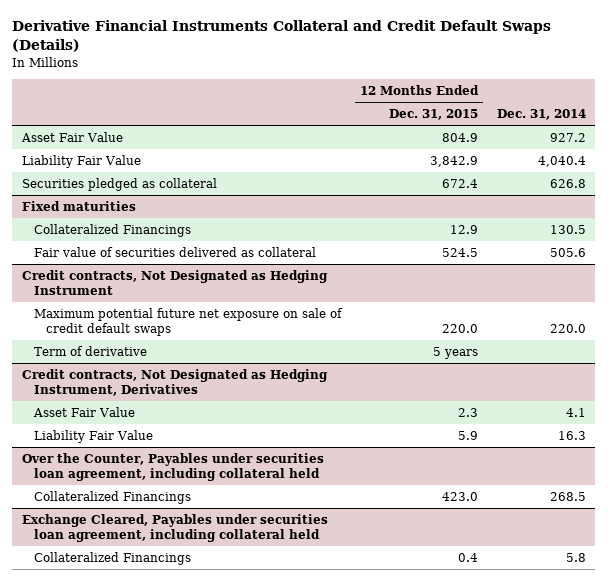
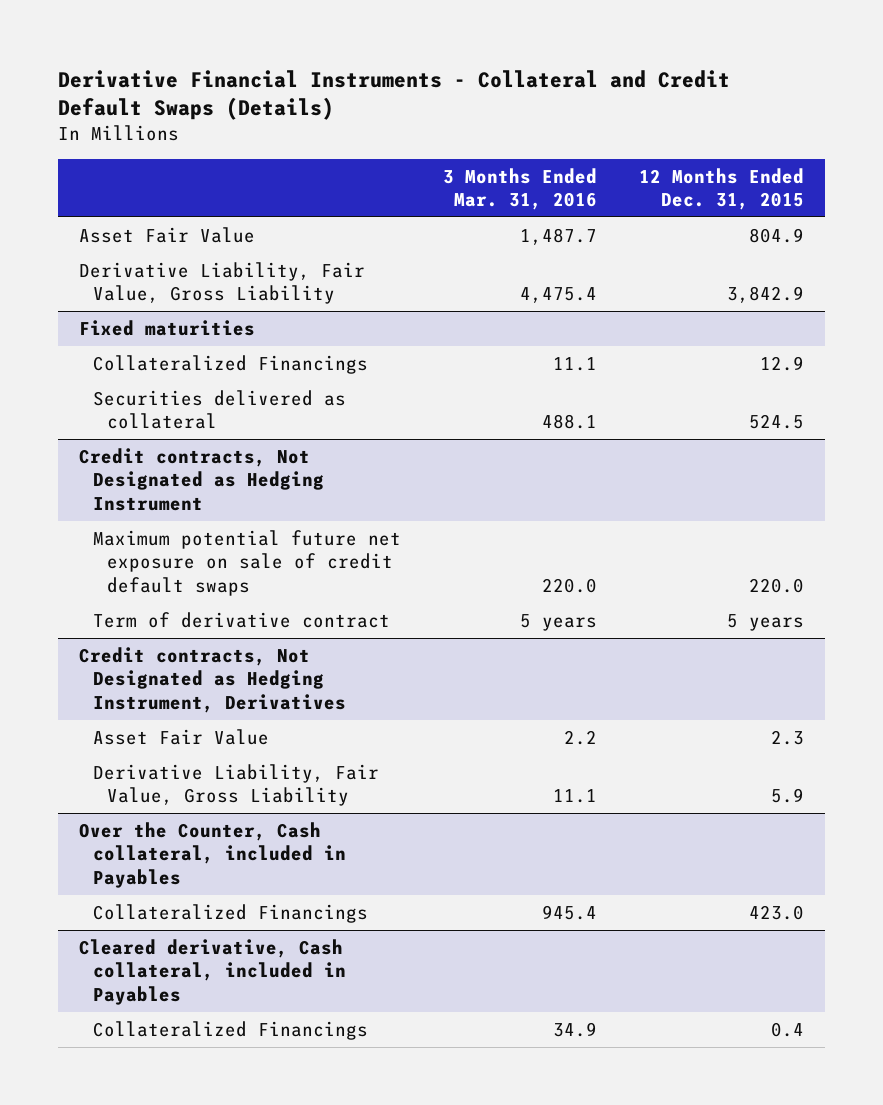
- Derivative Financial Instruments Collateral and Credit Default Swaps (Details)
+ Derivative Financial Instruments - Collateral and Credit Default Swaps (Details)
- | 12 Months Ended Dec. 31, 2015 | Dec. 31, 2014
+ | 3 Months Ended Mar. 31, 2016 | 12 Months Ended Dec. 31, 2015
- Liability Fair Value | 3,842.9 | 4,040.4
- Securities pledged as collateral | 672.4 | 626.8
+ Derivative Liability, Fair Value, Gross Liability | 4,475.4 | 3,842.9
@ Fixed maturities
- Fair value of securities delivered as collateral | 524.5 | 505.6
+ Securities delivered as collateral | 488.1 | 524.5
@ Credit contracts, Not Designated as Hedging Instrument
- Term of derivative | 5 years |
+ Term of derivative contract | 5 years | 5 years
@ Credit contracts, Not Designated as Hedging Instrument, Derivatives
- Liability Fair Value | 5.9 | 16.3
- Over the Counter, Payables under securities loan agreement, including collateral held
@ Credit contracts, Not Designated as Hedging Instrument, Derivatives
+ Derivative Liability, Fair Value, Gross Liability | 11.1 | 5.9
+ Over the Counter, Cash collateral, included in Payables
- Exchange Cleared, Payables under securities loan agreement, including collateral held
+ Cleared derivative, Cash collateral, included in Payables

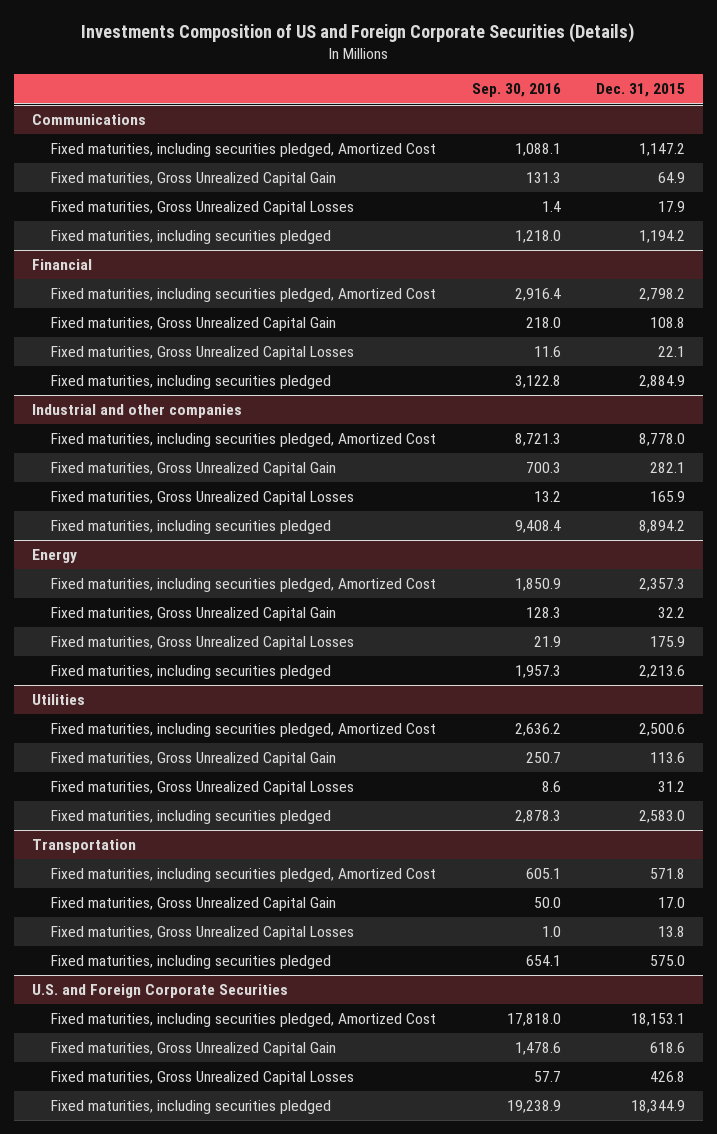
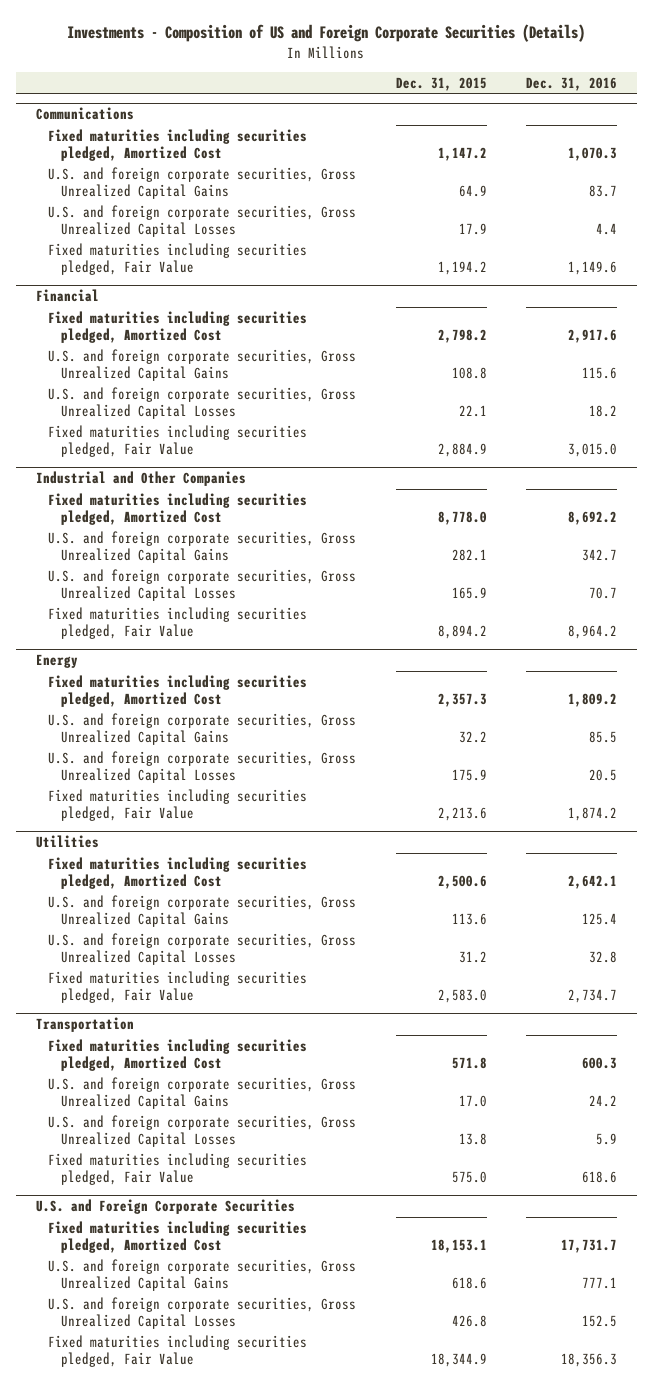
- Investments Composition of US and Foreign Corporate Securities (Details)
+ Investments - Composition of US and Foreign Corporate Securities (Details)
- | Sep. 30, 2016 | Dec. 31, 2015
+ | Dec. 31, 2015 | Dec. 31, 2016
@ Communications
- Fixed maturities, including securities pledged, Amortized Cost | 1,088.1 | 1,147.2
- Fixed maturities, Gross Unrealized Capital Gain | 131.3 | 64.9
- Fixed maturities, Gross Unrealized Capital Losses | 1.4 | 17.9
- Fixed maturities, including securities pledged | 1,218.0 | 1,194.2
+ Fixed maturities including securities pledged, Amortized Cost | 1,147.2 | 1,070.3
+ U.S. and foreign corporate securities, Gross Unrealized Capital Gains | 64.9 | 83.7
+ U.S. and foreign corporate securities, Gross Unrealized Capital Losses | 17.9 | 4.4
+ Fixed maturities including securities pledged, Fair Value | 1,194.2 | 1,149.6
@ Financial
- Fixed maturities, including securities pledged, Amortized Cost | 2,916.4 | 2,798.2
- Fixed maturities, Gross Unrealized Capital Gain | 218.0 | 108.8
- Fixed maturities, Gross Unrealized Capital Losses | 11.6 | 22.1
- Fixed maturities, including securities pledged | 3,122.8 | 2,884.9
- Industrial and other companies
- Fixed maturities, including securities pledged, Amortized Cost | 8,721.3 | 8,778.0
- Fixed maturities, Gross Unrealized Capital Gain | 700.3 | 282.1
- Fixed maturities, Gross Unrealized Capital Losses | 13.2 | 165.9
- Fixed maturities, including securities pledged | 9,408.4 | 8,894.2
@ Financial
+ Fixed maturities including securities pledged, Amortized Cost | 2,798.2 | 2,917.6
+ U.S. and foreign corporate securities, Gross Unrealized Capital Gains | 108.8 | 115.6
+ U.S. and foreign corporate securities, Gross Unrealized Capital Losses | 22.1 | 18.2
+ Fixed maturities including securities pledged, Fair Value | 2,884.9 | 3,015.0
+ Industrial and Other Companies
+ Fixed maturities including securities pledged, Amortized Cost | 8,778.0 | 8,692.2
+ U.S. and foreign corporate securities, Gross Unrealized Capital Gains | 282.1 | 342.7
+ U.S. and foreign corporate securities, Gross Unrealized Capital Losses | 165.9 | 70.7
+ Fixed maturities including securities pledged, Fair Value | 8,894.2 | 8,964.2
@ Energy
- Fixed maturities, including securities pledged, Amortized Cost | 1,850.9 | 2,357.3
- Fixed maturities, Gross Unrealized Capital Gain | 128.3 | 32.2
- Fixed maturities, Gross Unrealized Capital Losses | 21.9 | 175.9
- Fixed maturities, including securities pledged | 1,957.3 | 2,213.6
+ Fixed maturities including securities pledged, Amortized Cost | 2,357.3 | 1,809.2
+ U.S. and foreign corporate securities, Gross Unrealized Capital Gains | 32.2 | 85.5
+ U.S. and foreign corporate securities, Gross Unrealized Capital Losses | 175.9 | 20.5
+ Fixed maturities including securities pledged, Fair Value | 2,213.6 | 1,874.2
@ Utilities
- Fixed maturities, including securities pledged, Amortized Cost | 2,636.2 | 2,500.6
- Fixed maturities, Gross Unrealized Capital Gain | 250.7 | 113.6
- Fixed maturities, Gross Unrealized Capital Losses | 8.6 | 31.2
- Fixed maturities, including securities pledged | 2,878.3 | 2,583.0
+ Fixed maturities including securities pledged, Amortized Cost | 2,500.6 | 2,642.1
+ U.S. and foreign corporate securities, Gross Unrealized Capital Gains | 113.6 | 125.4
+ U.S. and foreign corporate securities, Gross Unrealized Capital Losses | 31.2 | 32.8
+ Fixed maturities including securities pledged, Fair Value | 2,583.0 | 2,734.7
@ Transportation
- Fixed maturities, including securities pledged, Amortized Cost | 605.1 | 571.8
- Fixed maturities, Gross Unrealized Capital Gain | 50.0 | 17.0
- Fixed maturities, Gross Unrealized Capital Losses | 1.0 | 13.8
- Fixed maturities, including securities pledged | 654.1 | 575.0
+ Fixed maturities including securities pledged, Amortized Cost | 571.8 | 600.3
+ U.S. and foreign corporate securities, Gross Unrealized Capital Gains | 17.0 | 24.2
+ U.S. and foreign corporate securities, Gross Unrealized Capital Losses | 13.8 | 5.9
+ Fixed maturities including securities pledged, Fair Value | 575.0 | 618.6
@ U.S. and Foreign Corporate Securities
- Fixed maturities, including securities pledged, Amortized Cost | 17,818.0 | 18,153.1
- Fixed maturities, Gross Unrealized Capital Gain | 1,478.6 | 618.6
- Fixed maturities, Gross Unrealized Capital Losses | 57.7 | 426.8
- Fixed maturities, including securities pledged | 19,238.9 | 18,344.9
+ Fixed maturities including securities pledged, Amortized Cost | 18,153.1 | 17,731.7
+ U.S. and foreign corporate securities, Gross Unrealized Capital Gains | 618.6 | 777.1
+ U.S. and foreign corporate securities, Gross Unrealized Capital Losses | 426.8 | 152.5
+ Fixed maturities including securities pledged, Fair Value | 18,344.9 | 18,356.3

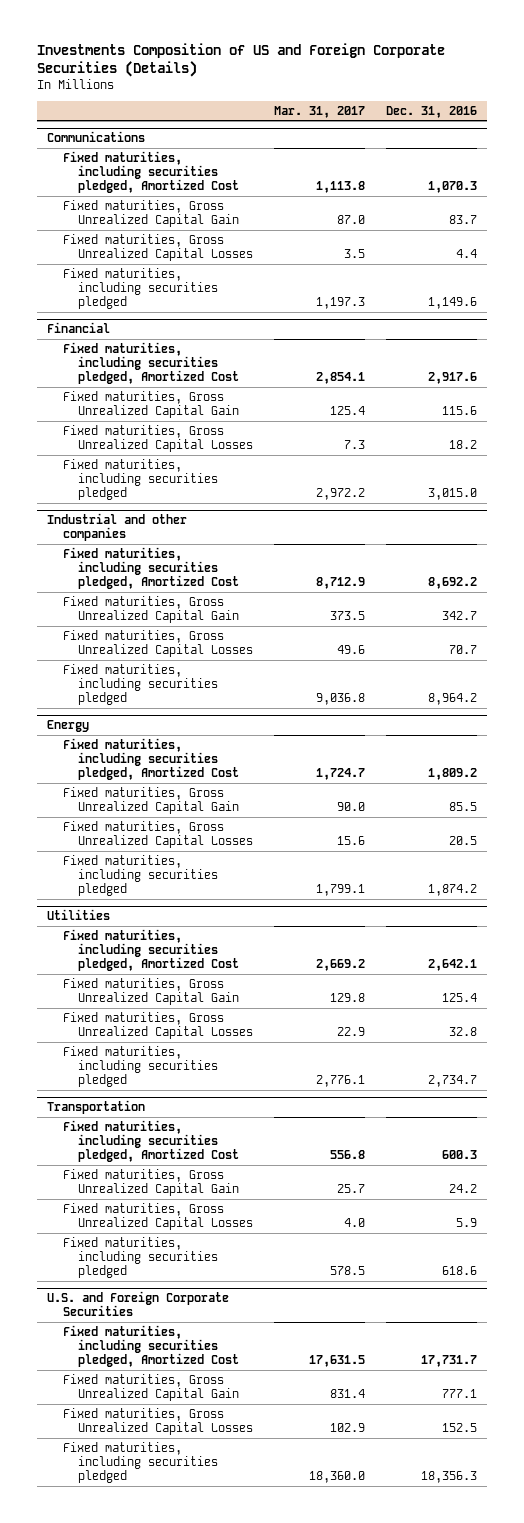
- Investments - Composition of US and Foreign Corporate Securities (Details)
+ Investments Composition of US and Foreign Corporate Securities (Details)
- | Dec. 31, 2015 | Dec. 31, 2016
+ | Mar. 31, 2017 | Dec. 31, 2016
@ Communications
- Fixed maturities including securities pledged, Amortized Cost | 1,147.2 | 1,070.3
- U.S. and foreign corporate securities, Gross Unrealized Capital Gains | 64.9 | 83.7
- U.S. and foreign corporate securities, Gross Unrealized Capital Losses | 17.9 | 4.4
- Fixed maturities including securities pledged, Fair Value | 1,194.2 | 1,149.6
+ Fixed maturities, including securities pledged, Amortized Cost | 1,113.8 | 1,070.3
+ Fixed maturities, Gross Unrealized Capital Gain | 87.0 | 83.7
+ Fixed maturities, Gross Unrealized Capital Losses | 3.5 | 4.4
+ Fixed maturities, including securities pledged | 1,197.3 | 1,149.6
@ Financial
- Fixed maturities including securities pledged, Amortized Cost | 2,798.2 | 2,917.6
- U.S. and foreign corporate securities, Gross Unrealized Capital Gains | 108.8 | 115.6
- U.S. and foreign corporate securities, Gross Unrealized Capital Losses | 22.1 | 18.2
- Fixed maturities including securities pledged, Fair Value | 2,884.9 | 3,015.0
- Industrial and Other Companies
- Fixed maturities including securities pledged, Amortized Cost | 8,778.0 | 8,692.2
- U.S. and foreign corporate securities, Gross Unrealized Capital Gains | 282.1 | 342.7
- U.S. and foreign corporate securities, Gross Unrealized Capital Losses | 165.9 | 70.7
- Fixed maturities including securities pledged, Fair Value | 8,894.2 | 8,964.2
@ Financial
+ Fixed maturities, including securities pledged, Amortized Cost | 2,854.1 | 2,917.6
+ Fixed maturities, Gross Unrealized Capital Gain | 125.4 | 115.6
+ Fixed maturities, Gross Unrealized Capital Losses | 7.3 | 18.2
+ Fixed maturities, including securities pledged | 2,972.2 | 3,015.0
+ Industrial and other companies
+ Fixed maturities, including securities pledged, Amortized Cost | 8,712.9 | 8,692.2
+ Fixed maturities, Gross Unrealized Capital Gain | 373.5 | 342.7
+ Fixed maturities, Gross Unrealized Capital Losses | 49.6 | 70.7
+ Fixed maturities, including securities pledged | 9,036.8 | 8,964.2
@ Energy
- Fixed maturities including securities pledged, Amortized Cost | 2,357.3 | 1,809.2
- U.S. and foreign corporate securities, Gross Unrealized Capital Gains | 32.2 | 85.5
- U.S. and foreign corporate securities, Gross Unrealized Capital Losses | 175.9 | 20.5
- Fixed maturities including securities pledged, Fair Value | 2,213.6 | 1,874.2
+ Fixed maturities, including securities pledged, Amortized Cost | 1,724.7 | 1,809.2
+ Fixed maturities, Gross Unrealized Capital Gain | 90.0 | 85.5
+ Fixed maturities, Gross Unrealized Capital Losses | 15.6 | 20.5
+ Fixed maturities, including securities pledged | 1,799.1 | 1,874.2
@ Utilities
- Fixed maturities including securities pledged, Amortized Cost | 2,500.6 | 2,642.1
- U.S. and foreign corporate securities, Gross Unrealized Capital Gains | 113.6 | 125.4
- U.S. and foreign corporate securities, Gross Unrealized Capital Losses | 31.2 | 32.8
- Fixed maturities including securities pledged, Fair Value | 2,583.0 | 2,734.7
+ Fixed maturities, including securities pledged, Amortized Cost | 2,669.2 | 2,642.1
+ Fixed maturities, Gross Unrealized Capital Gain | 129.8 | 125.4
+ Fixed maturities, Gross Unrealized Capital Losses | 22.9 | 32.8
+ Fixed maturities, including securities pledged | 2,776.1 | 2,734.7
@ Transportation
- Fixed maturities including securities pledged, Amortized Cost | 571.8 | 600.3
- U.S. and foreign corporate securities, Gross Unrealized Capital Gains | 17.0 | 24.2
- U.S. and foreign corporate securities, Gross Unrealized Capital Losses | 13.8 | 5.9
- Fixed maturities including securities pledged, Fair Value | 575.0 | 618.6
+ Fixed maturities, including securities pledged, Amortized Cost | 556.8 | 600.3
+ Fixed maturities, Gross Unrealized Capital Gain | 25.7 | 24.2
+ Fixed maturities, Gross Unrealized Capital Losses | 4.0 | 5.9
+ Fixed maturities, including securities pledged | 578.5 | 618.6
@ U.S. and Foreign Corporate Securities
- Fixed maturities including securities pledged, Amortized Cost | 18,153.1 | 17,731.7
- U.S. and foreign corporate securities, Gross Unrealized Capital Gains | 618.6 | 777.1
- U.S. and foreign corporate securities, Gross Unrealized Capital Losses | 426.8 | 152.5
- Fixed maturities including securities pledged, Fair Value | 18,344.9 | 18,356.3
+ Fixed maturities, including securities pledged, Amortized Cost | 17,631.5 | 17,731.7
+ Fixed maturities, Gross Unrealized Capital Gain | 831.4 | 777.1
+ Fixed maturities, Gross Unrealized Capital Losses | 102.9 | 152.5
+ Fixed maturities, including securities pledged | 18,360.0 | 18,356.3

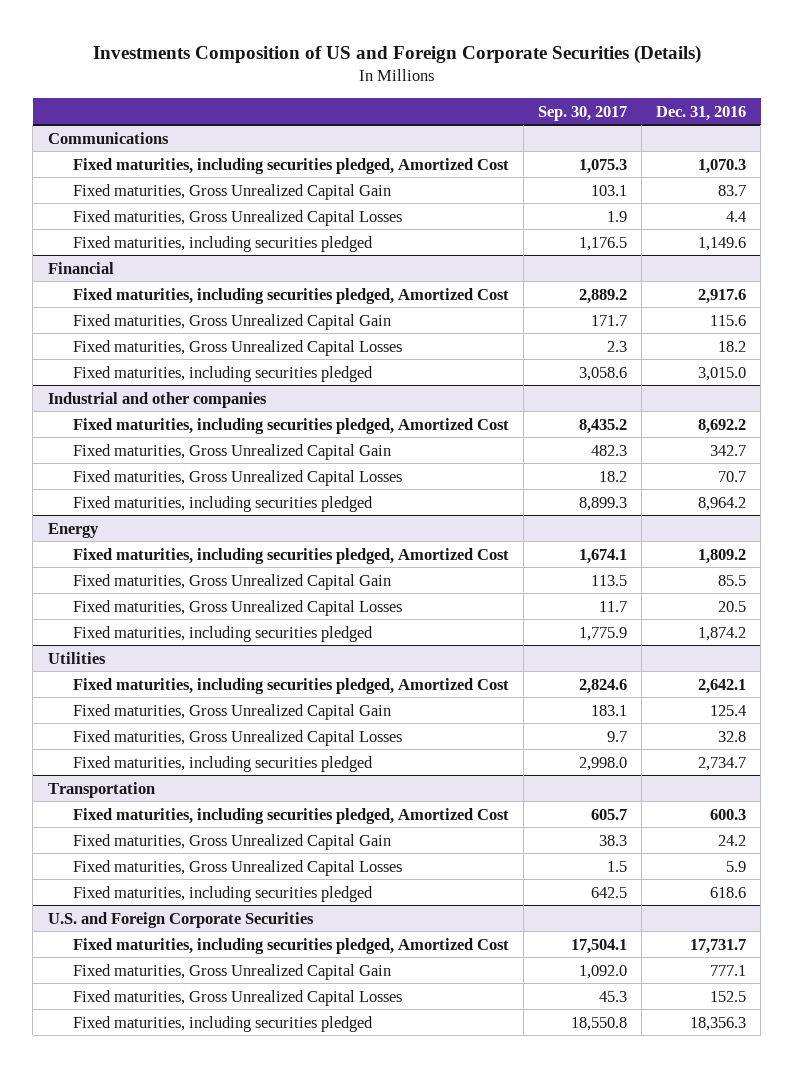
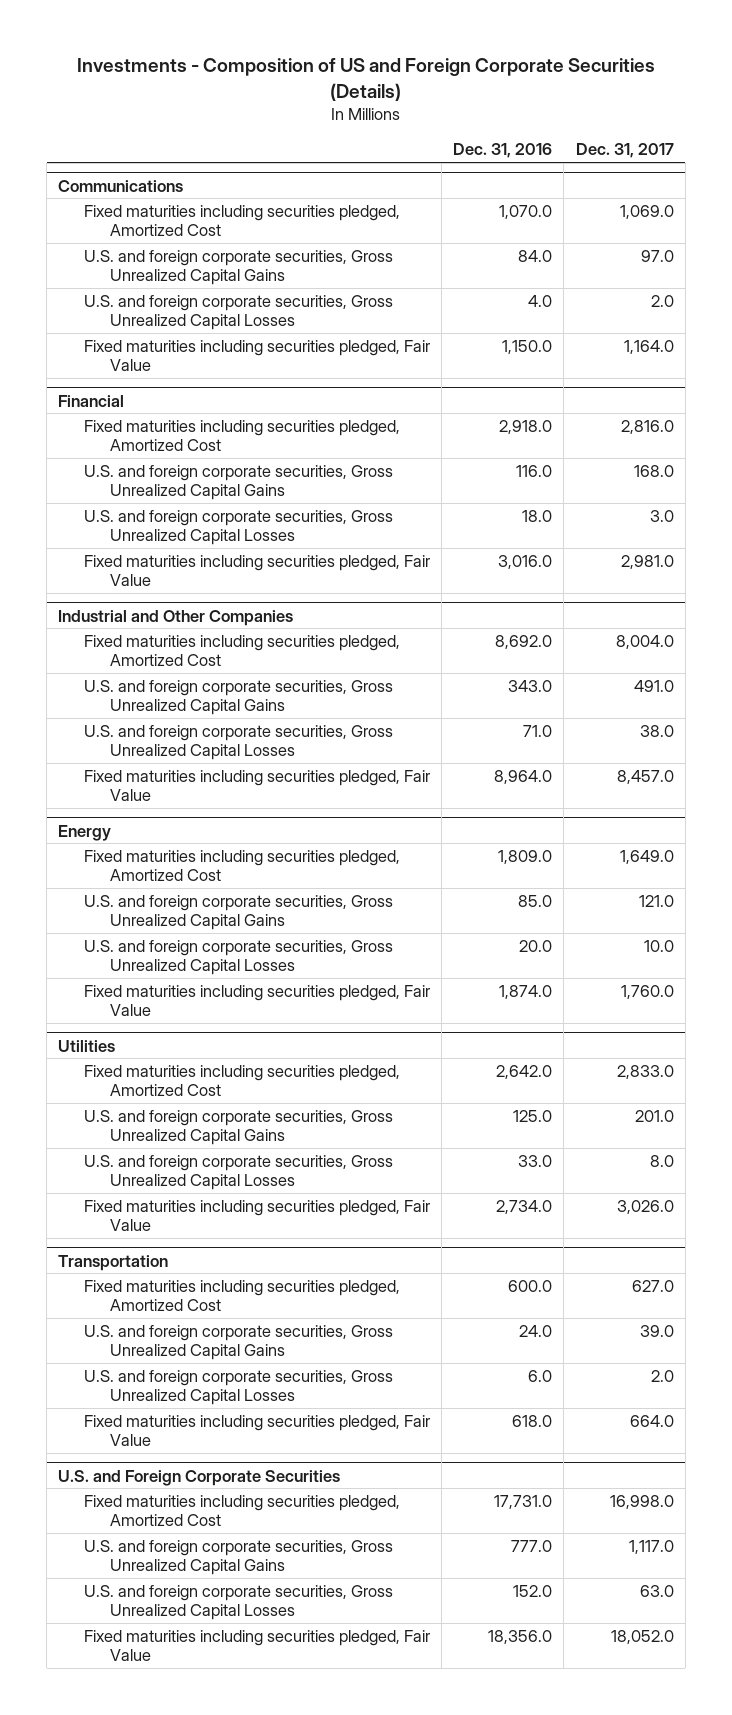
- Investments Composition of US and Foreign Corporate Securities (Details)
+ Investments - Composition of US and Foreign Corporate Securities (Details)
- | Sep. 30, 2017 | Dec. 31, 2016
+ | Dec. 31, 2016 | Dec. 31, 2017
@ Communications
- Fixed maturities, including securities pledged, Amortized Cost | 1,075.3 | 1,070.3
- Fixed maturities, Gross Unrealized Capital Gain | 103.1 | 83.7
- Fixed maturities, Gross Unrealized Capital Losses | 1.9 | 4.4
- Fixed maturities, including securities pledged | 1,176.5 | 1,149.6
+ Fixed maturities including securities pledged, Amortized Cost | 1,070.0 | 1,069.0
+ U.S. and foreign corporate securities, Gross Unrealized Capital Gains | 84.0 | 97.0
+ U.S. and foreign corporate securities, Gross Unrealized Capital Losses | 4.0 | 2.0
+ Fixed maturities including securities pledged, Fair Value | 1,150.0 | 1,164.0
@ Financial
- Fixed maturities, including securities pledged, Amortized Cost | 2,889.2 | 2,917.6
- Fixed maturities, Gross Unrealized Capital Gain | 171.7 | 115.6
- Fixed maturities, Gross Unrealized Capital Losses | 2.3 | 18.2
- Fixed maturities, including securities pledged | 3,058.6 | 3,015.0
- Industrial and other companies
- Fixed maturities, including securities pledged, Amortized Cost | 8,435.2 | 8,692.2
- Fixed maturities, Gross Unrealized Capital Gain | 482.3 | 342.7
- Fixed maturities, Gross Unrealized Capital Losses | 18.2 | 70.7
- Fixed maturities, including securities pledged | 8,899.3 | 8,964.2
@ Financial
+ Fixed maturities including securities pledged, Amortized Cost | 2,918.0 | 2,816.0
+ U.S. and foreign corporate securities, Gross Unrealized Capital Gains | 116.0 | 168.0
+ U.S. and foreign corporate securities, Gross Unrealized Capital Losses | 18.0 | 3.0
+ Fixed maturities including securities pledged, Fair Value | 3,016.0 | 2,981.0
+ Industrial and Other Companies
+ Fixed maturities including securities pledged, Amortized Cost | 8,692.0 | 8,004.0
+ U.S. and foreign corporate securities, Gross Unrealized Capital Gains | 343.0 | 491.0
+ U.S. and foreign corporate securities, Gross Unrealized Capital Losses | 71.0 | 38.0
+ Fixed maturities including securities pledged, Fair Value | 8,964.0 | 8,457.0
@ Energy
- Fixed maturities, including securities pledged, Amortized Cost | 1,674.1 | 1,809.2
- Fixed maturities, Gross Unrealized Capital Gain | 113.5 | 85.5
- Fixed maturities, Gross Unrealized Capital Losses | 11.7 | 20.5
- Fixed maturities, including securities pledged | 1,775.9 | 1,874.2
+ Fixed maturities including securities pledged, Amortized Cost | 1,809.0 | 1,649.0
+ U.S. and foreign corporate securities, Gross Unrealized Capital Gains | 85.0 | 121.0
+ U.S. and foreign corporate securities, Gross Unrealized Capital Losses | 20.0 | 10.0
+ Fixed maturities including securities pledged, Fair Value | 1,874.0 | 1,760.0
@ Utilities
- Fixed maturities, including securities pledged, Amortized Cost | 2,824.6 | 2,642.1
- Fixed maturities, Gross Unrealized Capital Gain | 183.1 | 125.4
- Fixed maturities, Gross Unrealized Capital Losses | 9.7 | 32.8
- Fixed maturities, including securities pledged | 2,998.0 | 2,734.7
+ Fixed maturities including securities pledged, Amortized Cost | 2,642.0 | 2,833.0
+ U.S. and foreign corporate securities, Gross Unrealized Capital Gains | 125.0 | 201.0
+ U.S. and foreign corporate securities, Gross Unrealized Capital Losses | 33.0 | 8.0
+ Fixed maturities including securities pledged, Fair Value | 2,734.0 | 3,026.0
@ Transportation
- Fixed maturities, including securities pledged, Amortized Cost | 605.7 | 600.3
- Fixed maturities, Gross Unrealized Capital Gain | 38.3 | 24.2
- Fixed maturities, Gross Unrealized Capital Losses | 1.5 | 5.9
- Fixed maturities, including securities pledged | 642.5 | 618.6
+ Fixed maturities including securities pledged, Amortized Cost | 600.0 | 627.0
+ U.S. and foreign corporate securities, Gross Unrealized Capital Gains | 24.0 | 39.0
+ U.S. and foreign corporate securities, Gross Unrealized Capital Losses | 6.0 | 2.0
+ Fixed maturities including securities pledged, Fair Value | 618.0 | 664.0
@ U.S. and Foreign Corporate Securities
- Fixed maturities, including securities pledged, Amortized Cost | 17,504.1 | 17,731.7
- Fixed maturities, Gross Unrealized Capital Gain | 1,092.0 | 777.1
- Fixed maturities, Gross Unrealized Capital Losses | 45.3 | 152.5
- Fixed maturities, including securities pledged | 18,550.8 | 18,356.3
+ Fixed maturities including securities pledged, Amortized Cost | 17,731.0 | 16,998.0
+ U.S. and foreign corporate securities, Gross Unrealized Capital Gains | 777.0 | 1,117.0
+ U.S. and foreign corporate securities, Gross Unrealized Capital Losses | 152.0 | 63.0
+ Fixed maturities including securities pledged, Fair Value | 18,356.0 | 18,052.0

